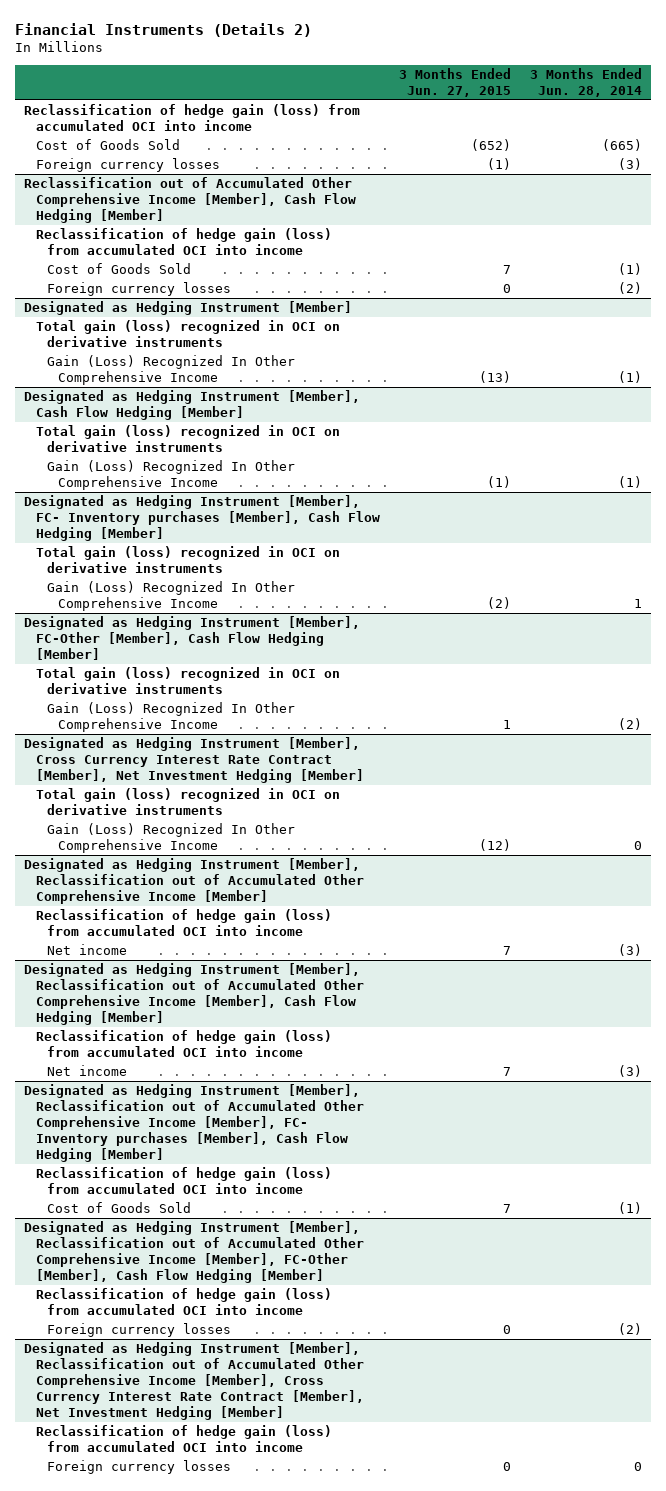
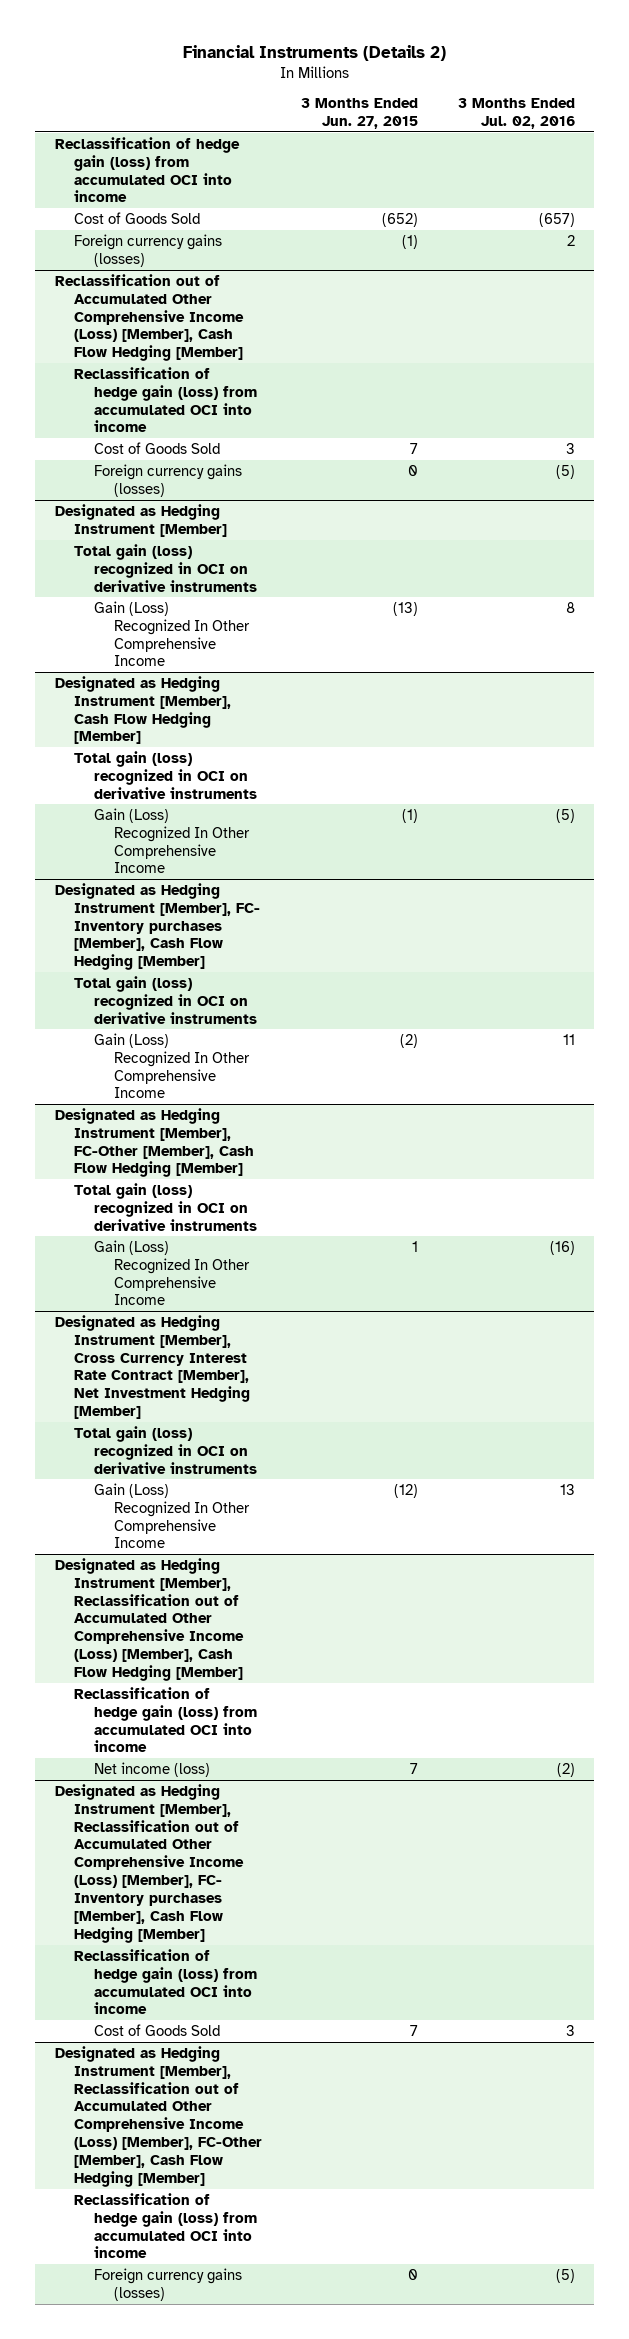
- | 3 Months Ended Jun. 27, 2015 | 3 Months Ended Jun. 28, 2014
+ | 3 Months Ended Jun. 27, 2015 | 3 Months Ended Jul. 02, 2016
- Foreign currency losses | (1) | (3)
- Reclassification out of Accumulated Other Comprehensive Income [Member], Cash Flow Hedging [Member]
+ Foreign currency gains (losses) | (1) | 2
+ Reclassification out of Accumulated Other Comprehensive Income (Loss) [Member], Cash Flow Hedging [Member]
- Foreign currency losses | 0 | (2)
+ Foreign currency gains (losses) | 0 | (5)
- Designated as Hedging Instrument [Member], Reclassification out of Accumulated Other Comprehensive Income [Member]
- Reclassification of hedge gain (loss) from accumulated OCI into income
- Net income | 7 | (3)
- Designated as Hedging Instrument [Member], Reclassification out of Accumulated Other Comprehensive Income [Member], Cash Flow Hedging [Member]
+ Designated as Hedging Instrument [Member], Reclassification out of Accumulated Other Comprehensive Income (Loss) [Member], Cash Flow Hedging [Member]
- Net income | 7 | (3)
- Designated as Hedging Instrument [Member], Reclassification out of Accumulated Other Comprehensive Income [Member], FC- Inventory purchases [Member], Cash Flow Hedging [Member]
+ Net income (loss) | 7 | (2)
+ Designated as Hedging Instrument [Member], Reclassification out of Accumulated Other Comprehensive Income (Loss) [Member], FC- Inventory purchases [Member], Cash Flow Hedging [Member]
- Designated as Hedging Instrument [Member], Reclassification out of Accumulated Other Comprehensive Income [Member], FC-Other [Member], Cash Flow Hedging [Member]
- Reclassification of hedge gain (loss) from accumulated OCI into income
- Foreign currency losses | 0 | (2)
- Designated as Hedging Instrument [Member], Reclassification out of Accumulated Other Comprehensive Income [Member], Cross Currency Interest Rate Contract [Member], Net Investment Hedging [Member]
+ Designated as Hedging Instrument [Member], Reclassification out of Accumulated Other Comprehensive Income (Loss) [Member], FC-Other [Member], Cash Flow Hedging [Member]
- Foreign currency losses | 0 | 0
+ Foreign currency gains (losses) | 0 | (5)

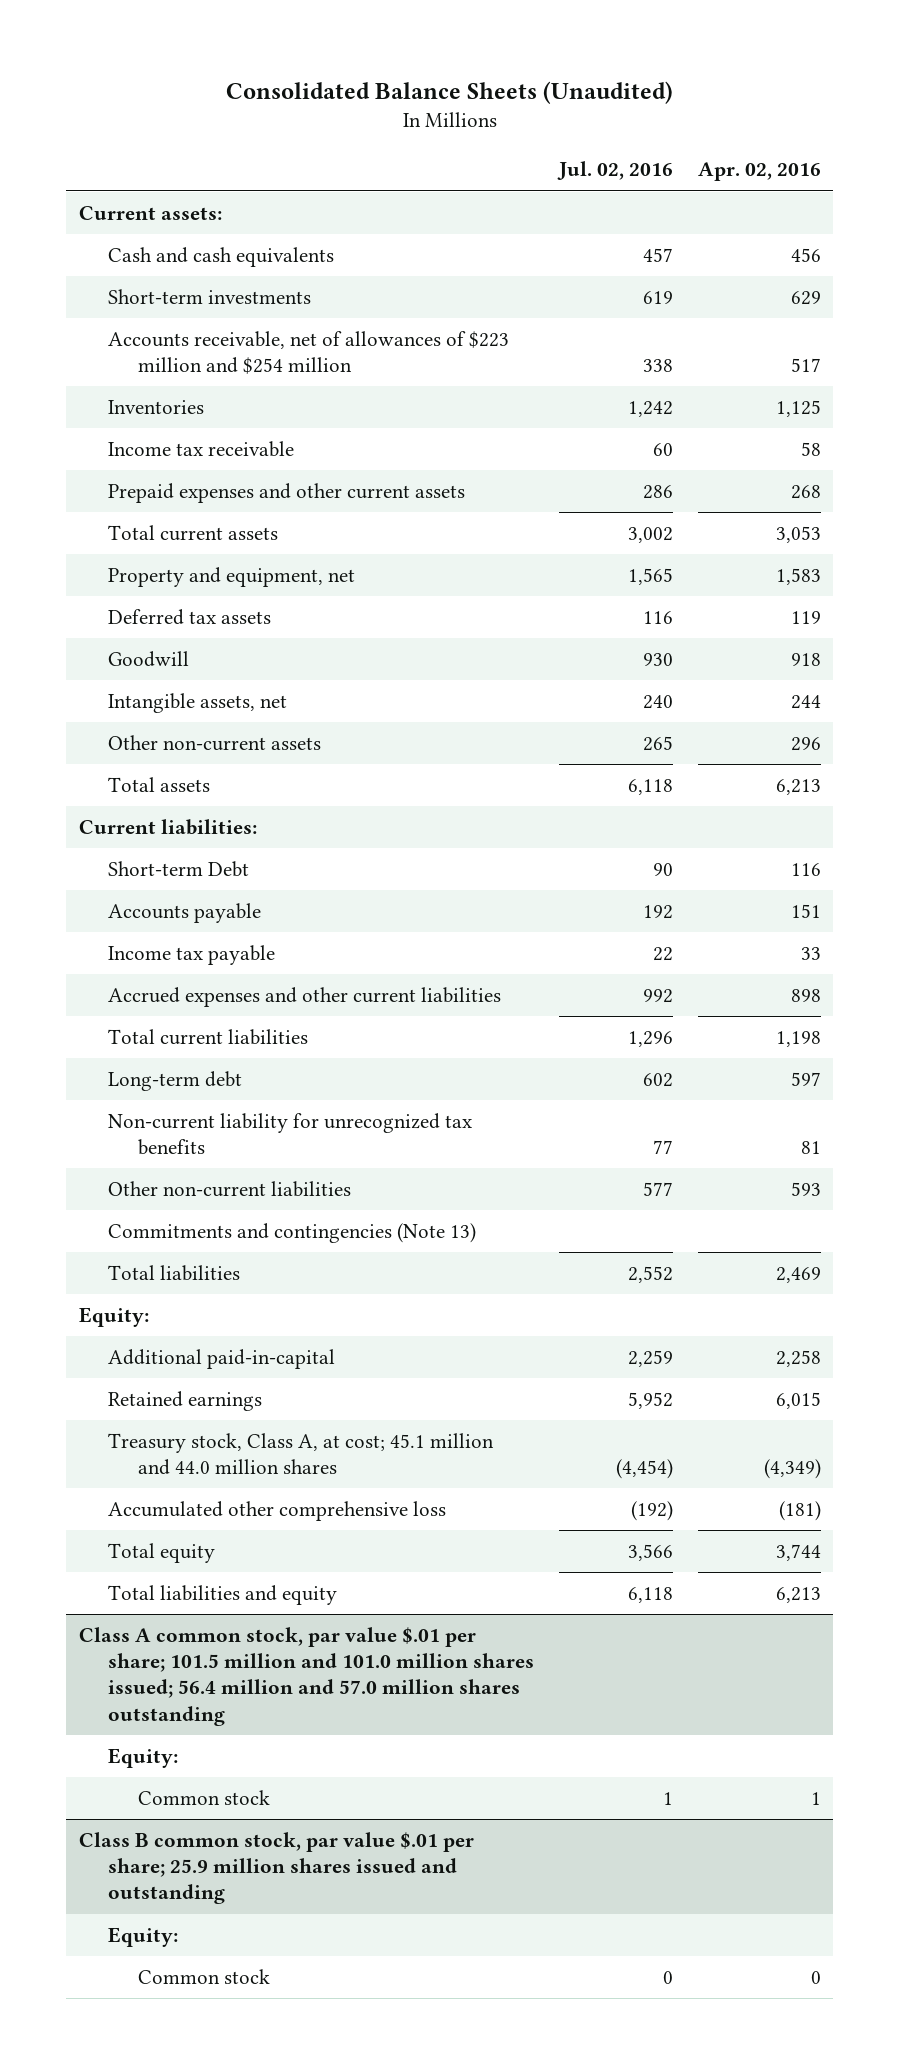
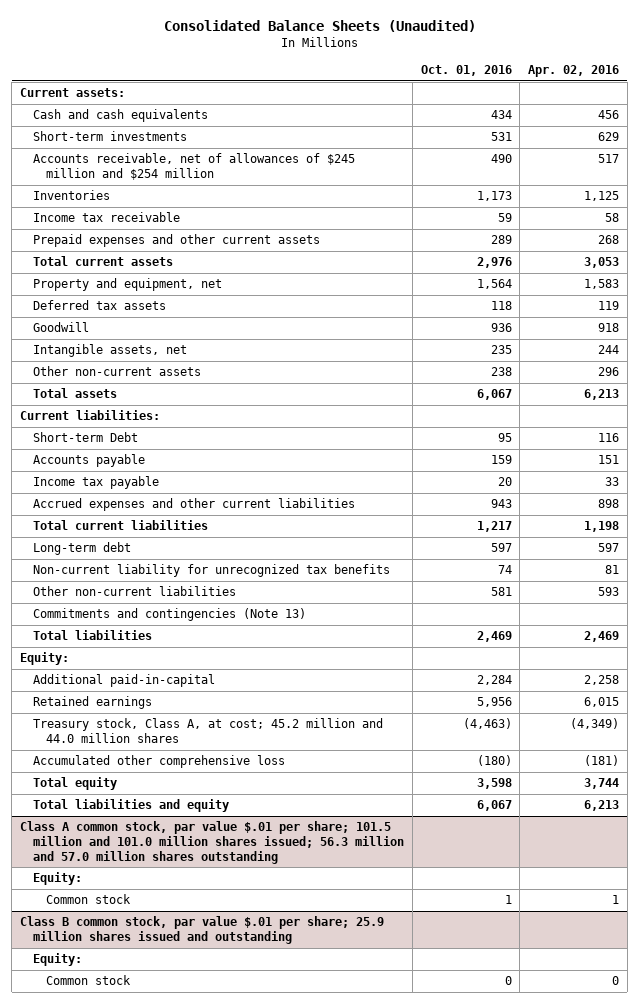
- | Jul. 02, 2016 | Apr. 02, 2016
+ | Oct. 01, 2016 | Apr. 02, 2016
- Accounts receivable, net of allowances of $223 million and $254 million | 338 | 517
+ Accounts receivable, net of allowances of $245 million and $254 million | 490 | 517
- Treasury stock, Class A, at cost; 45.1 million and 44.0 million shares | (4,454) | (4,349)
+ Treasury stock, Class A, at cost; 45.2 million and 44.0 million shares | (4,463) | (4,349)
- Class A common stock, par value $.01 per share; 101.5 million and 101.0 million shares issued; 56.4 million and 57.0 million shares outstanding
+ Class A common stock, par value $.01 per share; 101.5 million and 101.0 million shares issued; 56.3 million and 57.0 million shares outstanding

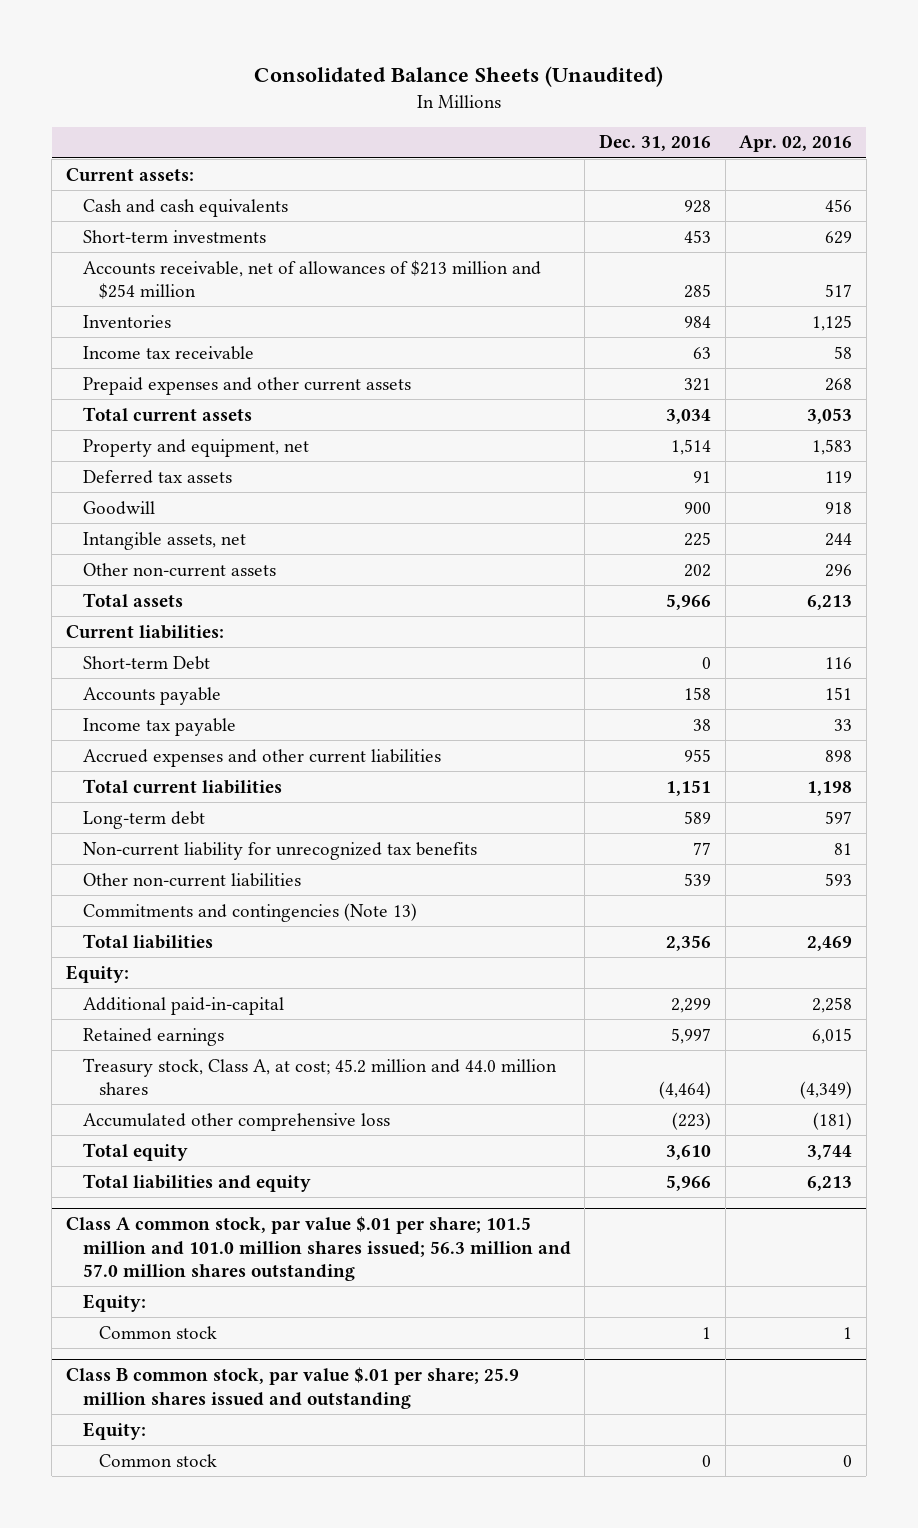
- | Oct. 01, 2016 | Apr. 02, 2016
+ | Dec. 31, 2016 | Apr. 02, 2016
- Accounts receivable, net of allowances of $245 million and $254 million | 490 | 517
+ Accounts receivable, net of allowances of $213 million and $254 million | 285 | 517

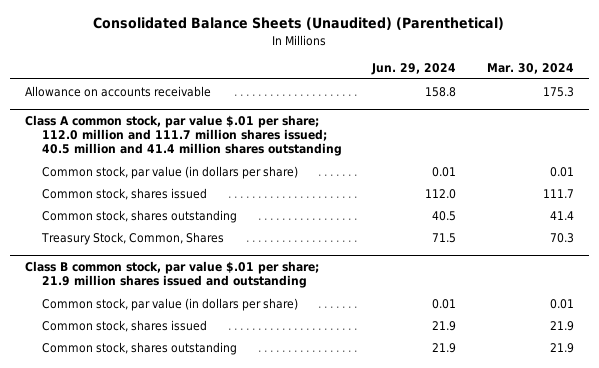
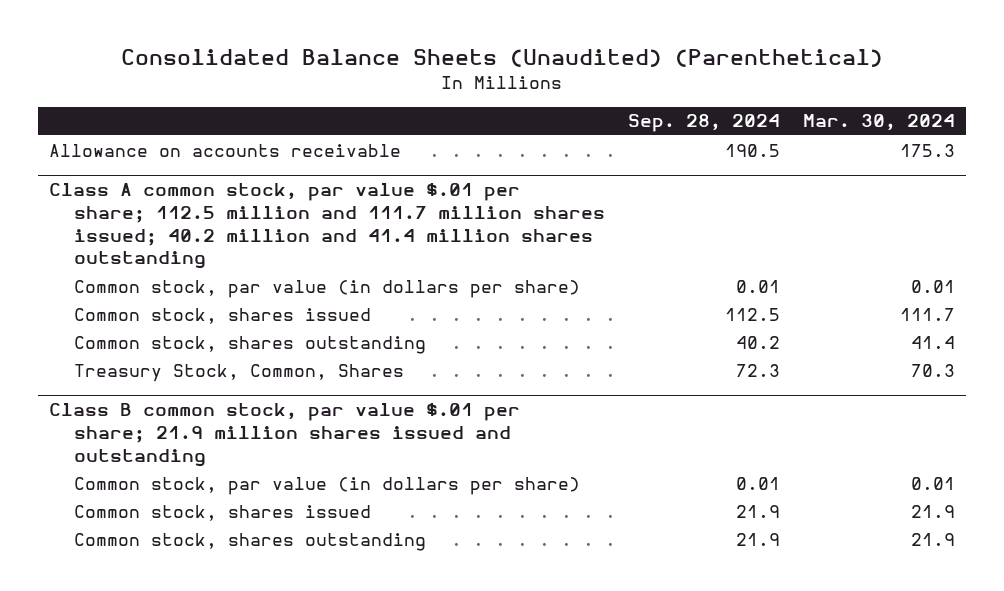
- | Jun. 29, 2024 | Mar. 30, 2024
+ | Sep. 28, 2024 | Mar. 30, 2024
- Class A common stock, par value $.01 per share; 112.0 million and 111.7 million shares issued; 40.5 million and 41.4 million shares outstanding
+ Class A common stock, par value $.01 per share; 112.5 million and 111.7 million shares issued; 40.2 million and 41.4 million shares outstanding

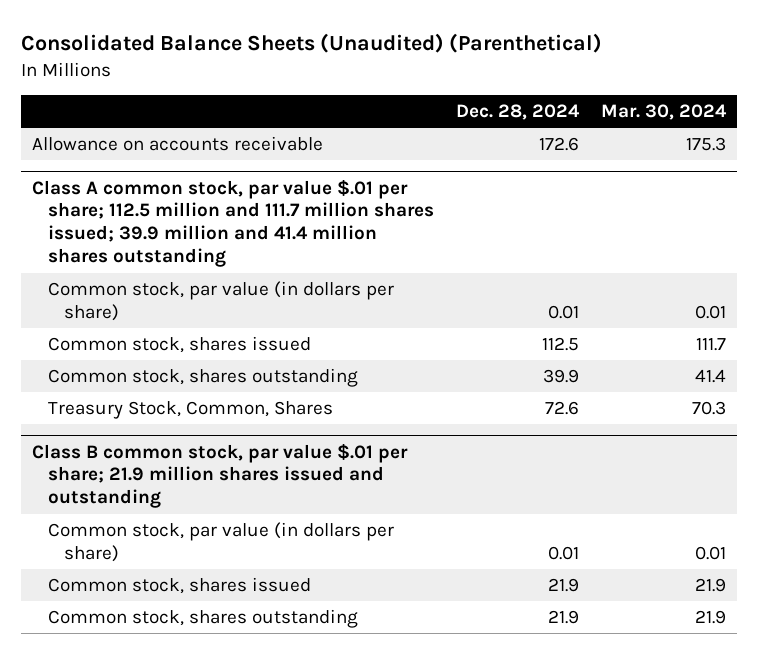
- | Sep. 28, 2024 | Mar. 30, 2024
+ | Dec. 28, 2024 | Mar. 30, 2024
- Class A common stock, par value $.01 per share; 112.5 million and 111.7 million shares issued; 40.2 million and 41.4 million shares outstanding
+ Class A common stock, par value $.01 per share; 112.5 million and 111.7 million shares issued; 39.9 million and 41.4 million shares outstanding

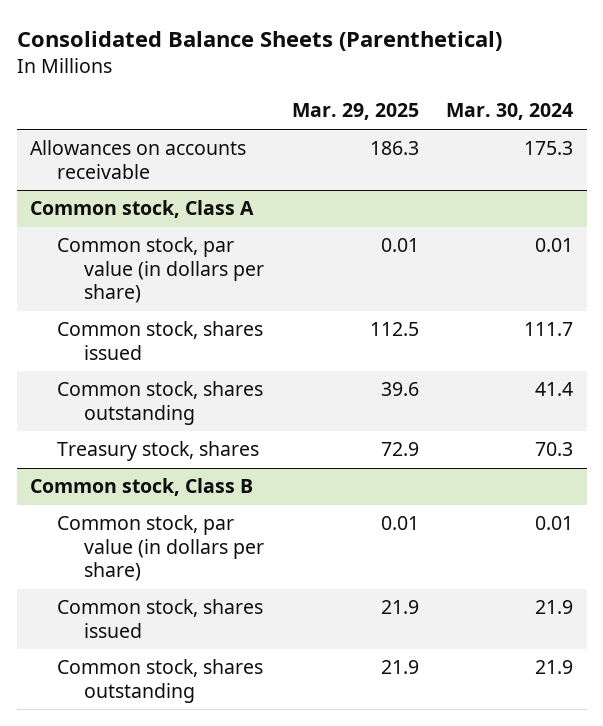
- Consolidated Balance Sheets (Unaudited) (Parenthetical)
+ Consolidated Balance Sheets (Parenthetical)
- | Dec. 28, 2024 | Mar. 30, 2024
+ | Mar. 29, 2025 | Mar. 30, 2024
- Allowance on accounts receivable | 172.6 | 175.3
- Class A common stock, par value $.01 per share; 112.5 million and 111.7 million shares issued; 39.9 million and 41.4 million shares outstanding
+ Allowances on accounts receivable | 186.3 | 175.3
+ Common stock, Class A
- Treasury Stock, Common, Shares | 72.6 | 70.3
- Class B common stock, par value $.01 per share; 21.9 million shares issued and outstanding
+ Treasury stock, shares | 72.9 | 70.3
+ Common stock, Class B

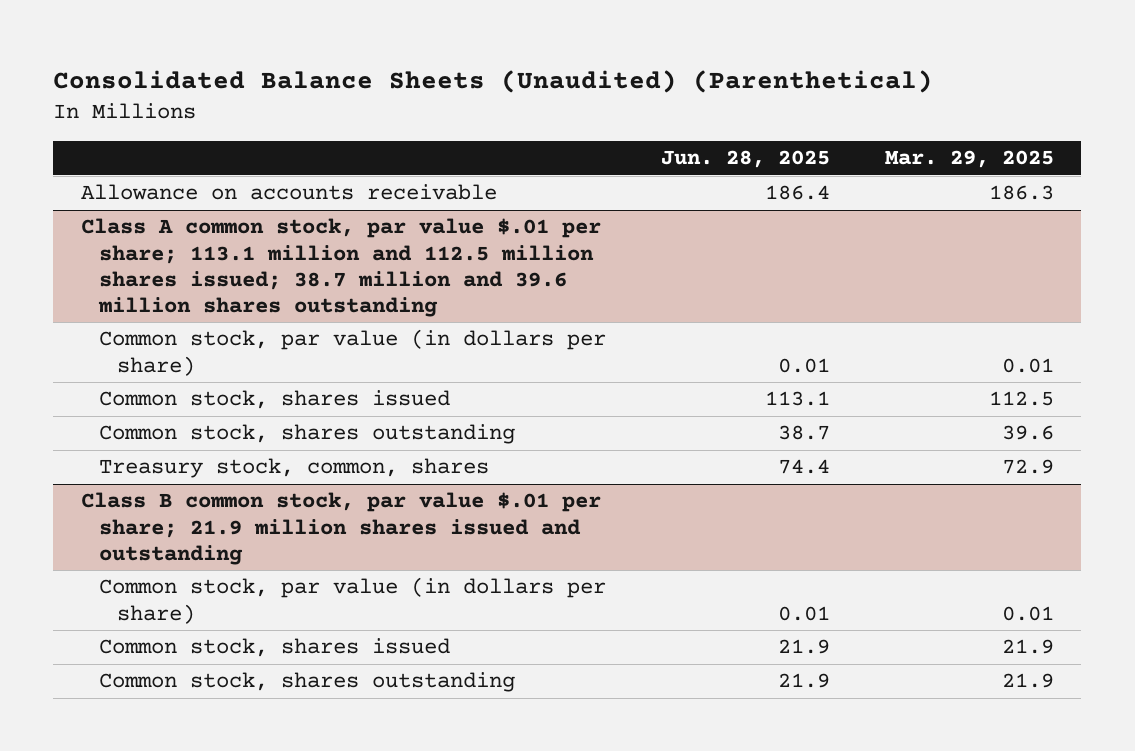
- Consolidated Balance Sheets (Parenthetical)
+ Consolidated Balance Sheets (Unaudited) (Parenthetical)
- | Mar. 29, 2025 | Mar. 30, 2024
+ | Jun. 28, 2025 | Mar. 29, 2025
- Allowances on accounts receivable | 186.3 | 175.3
- Common stock, Class A
+ Allowance on accounts receivable | 186.4 | 186.3
+ Class A common stock, par value $.01 per share; 113.1 million and 112.5 million shares issued; 38.7 million and 39.6 million shares outstanding
- Treasury stock, shares | 72.9 | 70.3
- Common stock, Class B
+ Treasury stock, common, shares | 74.4 | 72.9
+ Class B common stock, par value $.01 per share; 21.9 million shares issued and outstanding

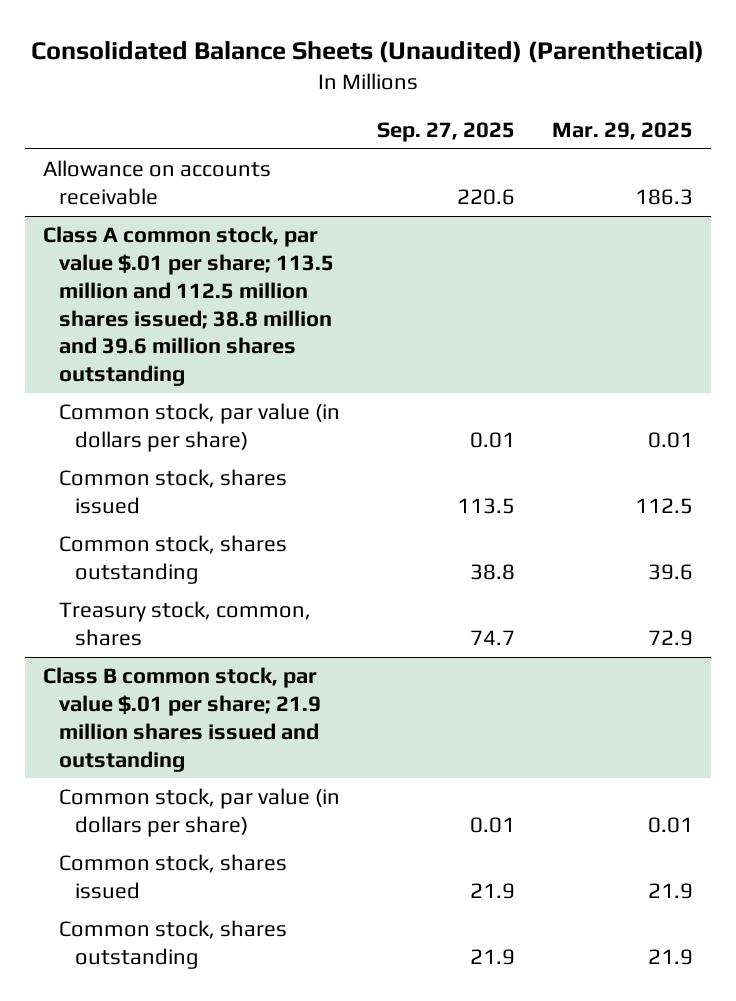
- | Jun. 28, 2025 | Mar. 29, 2025
+ | Sep. 27, 2025 | Mar. 29, 2025
- Class A common stock, par value $.01 per share; 113.1 million and 112.5 million shares issued; 38.7 million and 39.6 million shares outstanding
+ Class A common stock, par value $.01 per share; 113.5 million and 112.5 million shares issued; 38.8 million and 39.6 million shares outstanding

